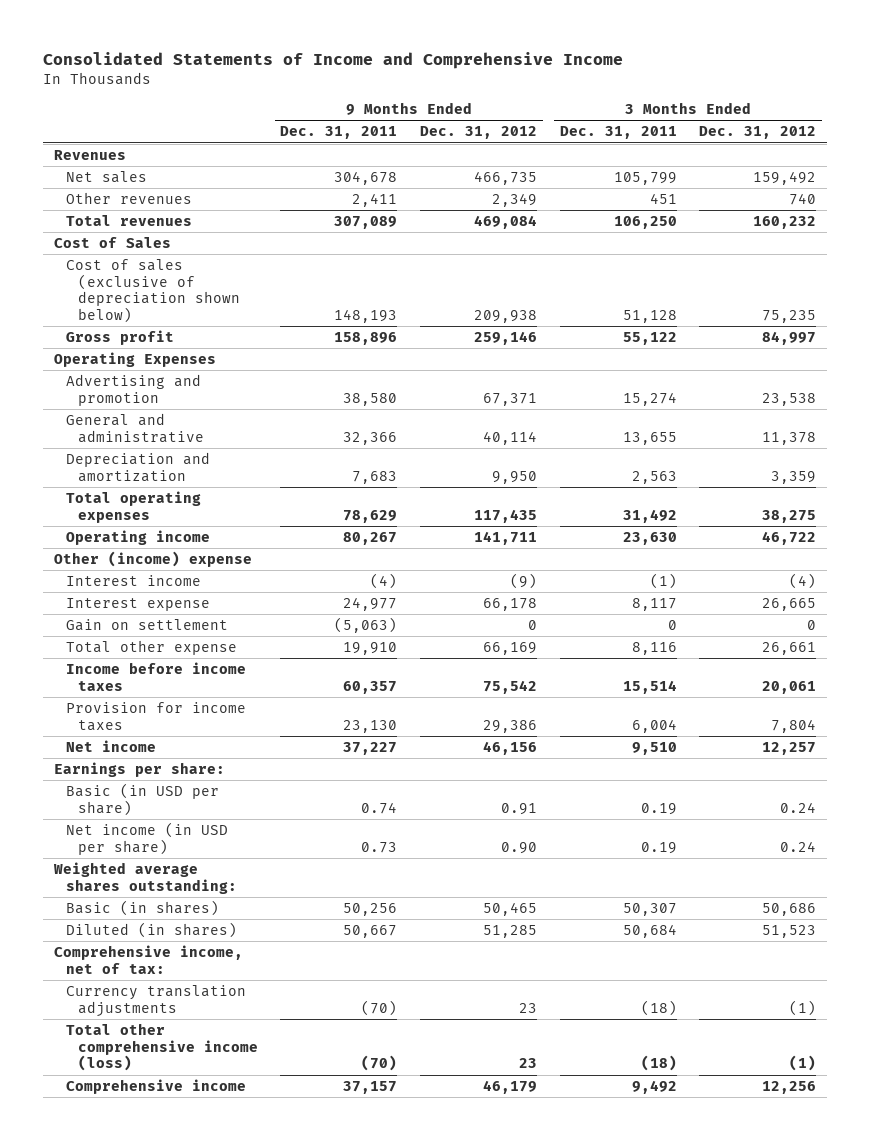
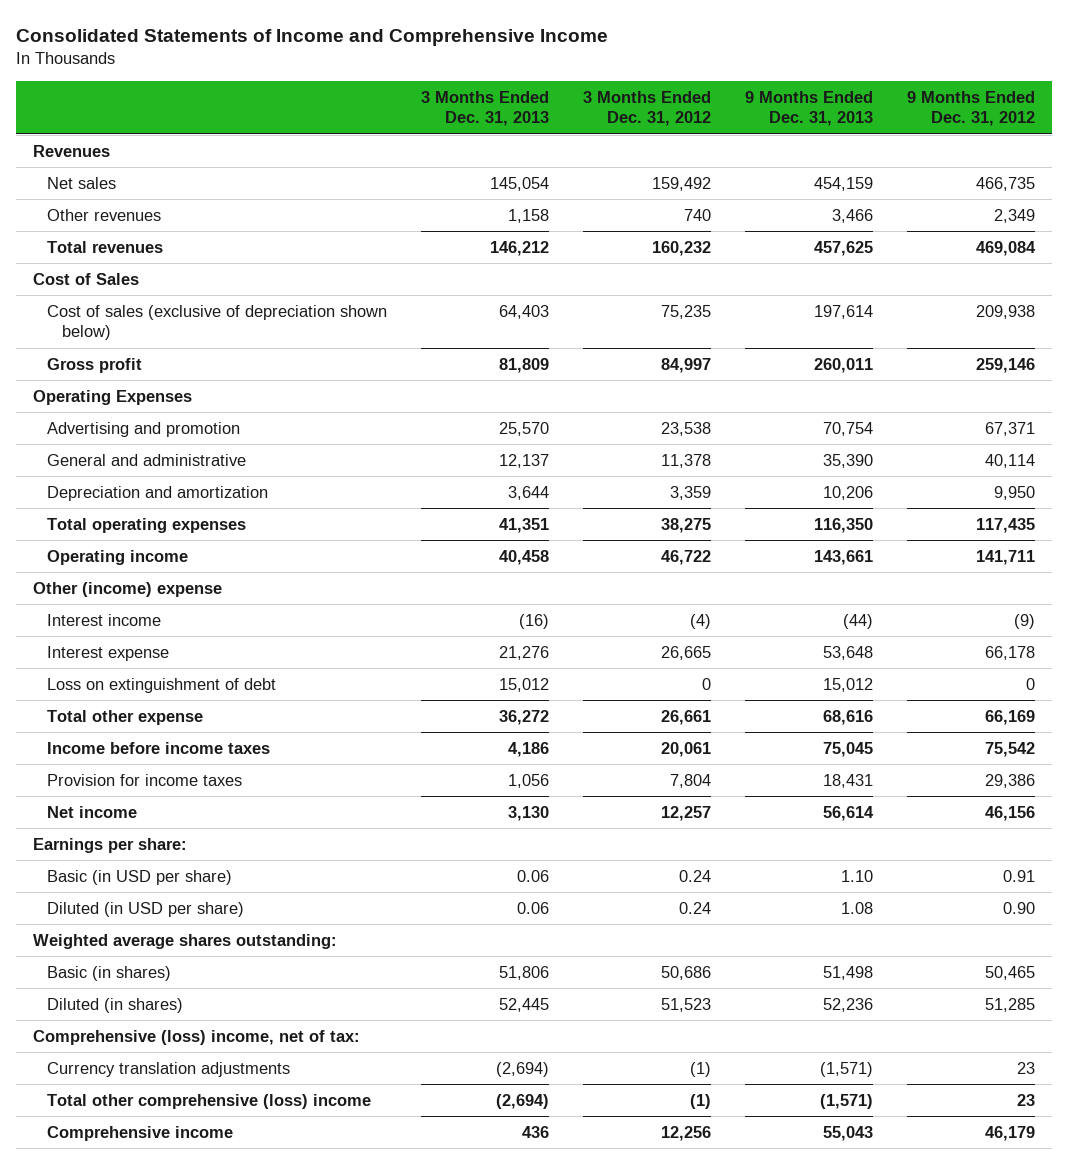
- | 9 Months Ended Dec. 31, 2011 | 9 Months Ended Dec. 31, 2012 | 3 Months Ended Dec. 31, 2011 | 3 Months Ended Dec. 31, 2012
+ | 3 Months Ended Dec. 31, 2013 | 3 Months Ended Dec. 31, 2012 | 9 Months Ended Dec. 31, 2013 | 9 Months Ended Dec. 31, 2012
- Gain on settlement | (5,063) | 0 | 0 | 0
+ Loss on extinguishment of debt | 15,012 | 0 | 15,012 | 0
- Net income (in USD per share) | 0.73 | 0.90 | 0.19 | 0.24
+ Diluted (in USD per share) | 0.06 | 0.24 | 1.08 | 0.90
- Comprehensive income, net of tax:
+ Comprehensive (loss) income, net of tax:
- Total other comprehensive income (loss) | (70) | 23 | (18) | (1)
+ Total other comprehensive (loss) income | (2,694) | (1) | (1,571) | 23

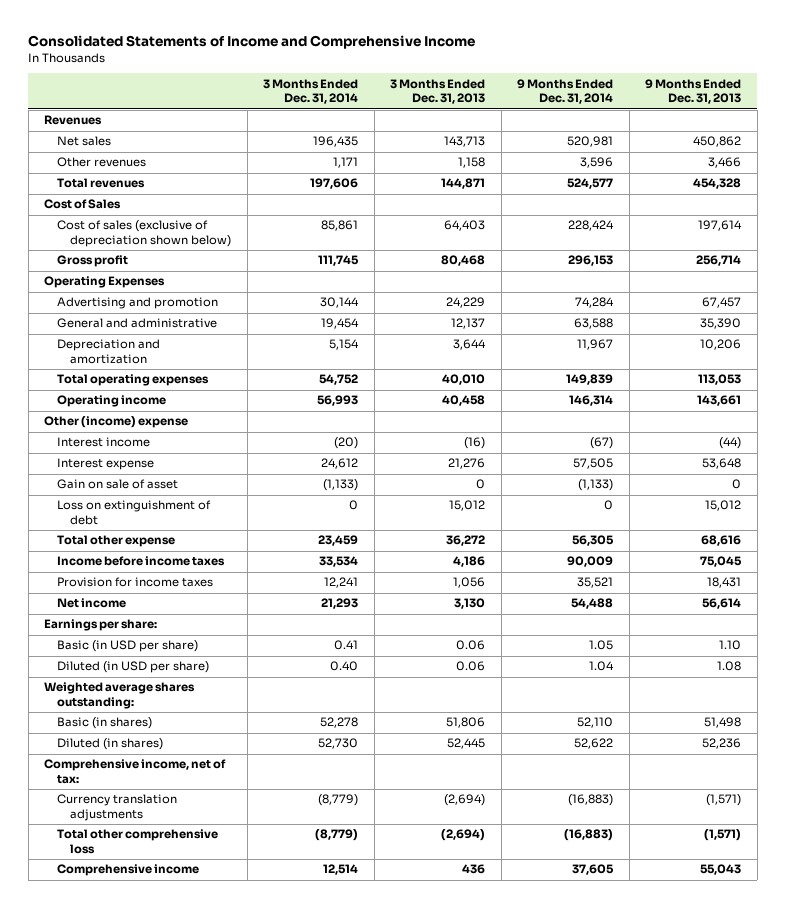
- | 3 Months Ended Dec. 31, 2013 | 3 Months Ended Dec. 31, 2012 | 9 Months Ended Dec. 31, 2013 | 9 Months Ended Dec. 31, 2012
+ | 3 Months Ended Dec. 31, 2014 | 3 Months Ended Dec. 31, 2013 | 9 Months Ended Dec. 31, 2014 | 9 Months Ended Dec. 31, 2013
- Net sales | 145,054 | 159,492 | 454,159 | 466,735
+ Net sales | 196,435 | 143,713 | 520,981 | 450,862
- Total revenues | 146,212 | 160,232 | 457,625 | 469,084
+ Total revenues | 197,606 | 144,871 | 524,577 | 454,328
- Gross profit | 81,809 | 84,997 | 260,011 | 259,146
+ Gross profit | 111,745 | 80,468 | 296,153 | 256,714
- Advertising and promotion | 25,570 | 23,538 | 70,754 | 67,371
+ Advertising and promotion | 30,144 | 24,229 | 74,284 | 67,457
- Total operating expenses | 41,351 | 38,275 | 116,350 | 117,435
+ Total operating expenses | 54,752 | 40,010 | 149,839 | 113,053
+ Gain on sale of asset | (1,133) | 0 | (1,133) | 0
- Comprehensive (loss) income, net of tax:
+ Comprehensive income, net of tax:
- Total other comprehensive (loss) income | (2,694) | (1) | (1,571) | 23
+ Total other comprehensive loss | (8,779) | (2,694) | (16,883) | (1,571)

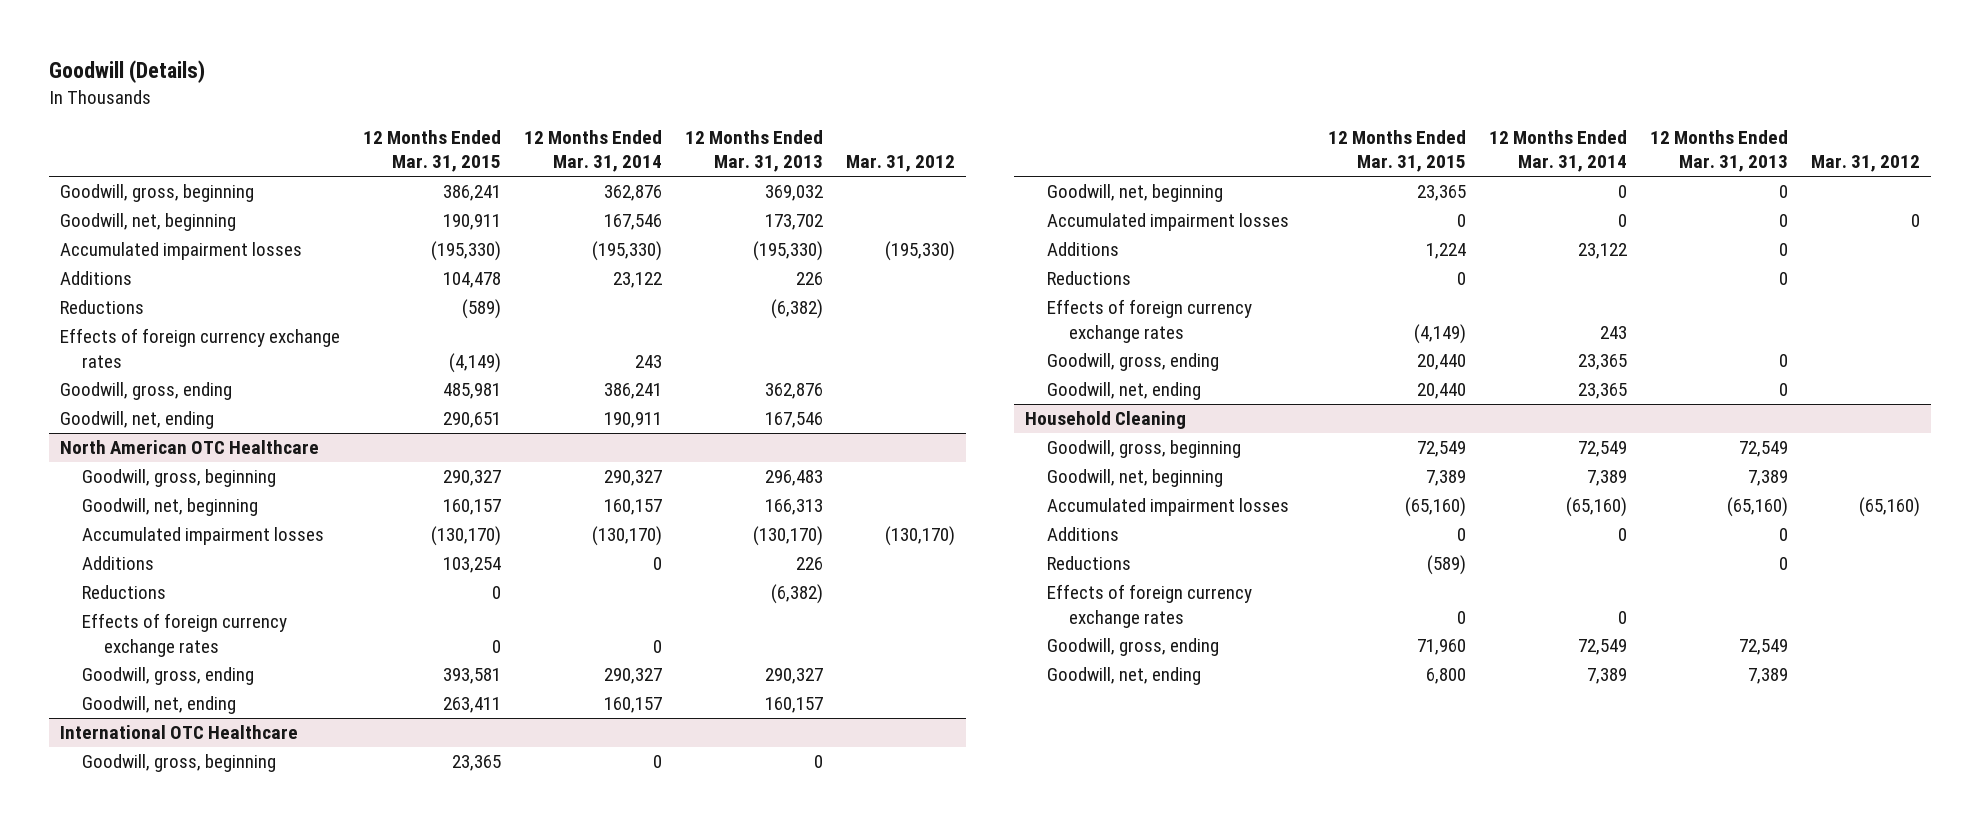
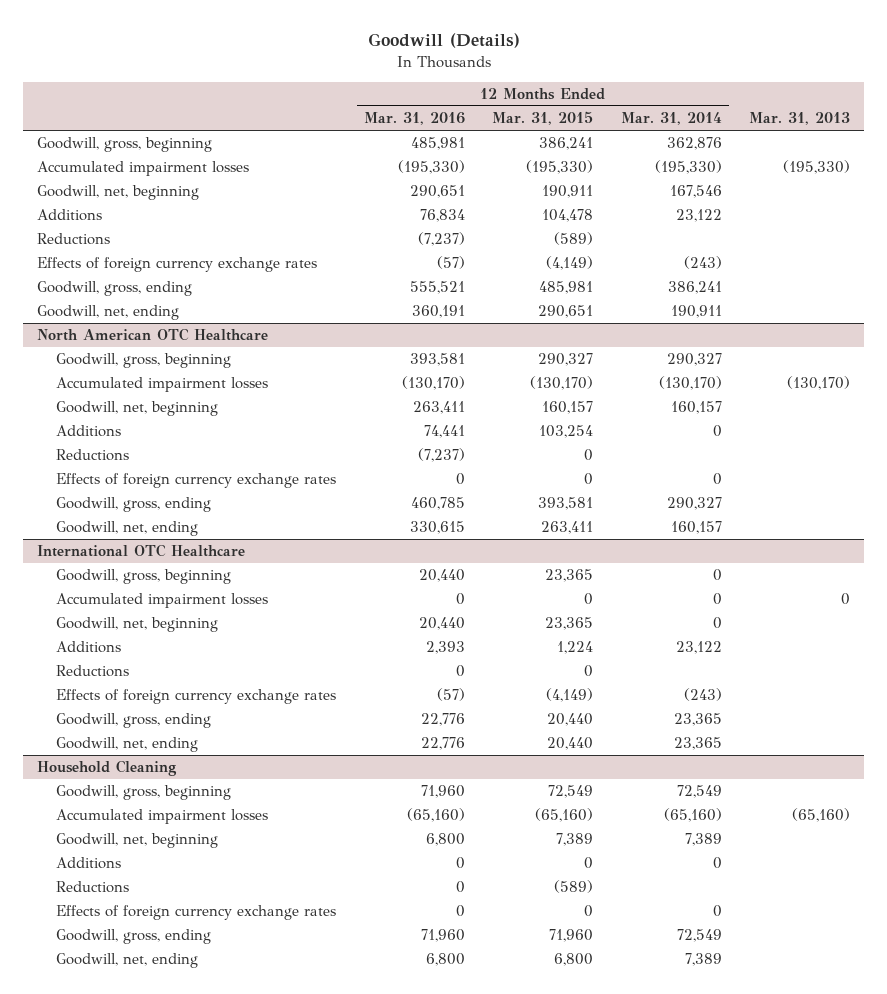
- | 12 Months Ended Mar. 31, 2015 | 12 Months Ended Mar. 31, 2014 | 12 Months Ended Mar. 31, 2013 | Mar. 31, 2012
+ | 12 Months Ended Mar. 31, 2016 | 12 Months Ended Mar. 31, 2015 | 12 Months Ended Mar. 31, 2014 | Mar. 31, 2013
moved down: Goodwill, net, beginning | 290,651 | 190,911 | 167,546 |
- Effects of foreign currency exchange rates | (4,149) | 243 | |
+ Effects of foreign currency exchange rates | (57) | (4,149) | (243) |
@ North American OTC Healthcare
moved down: Goodwill, net, beginning | 263,411 | 160,157 | 160,157 |
@ International OTC Healthcare
moved down: Goodwill, net, beginning | 20,440 | 23,365 | 0 |
- Effects of foreign currency exchange rates | (4,149) | 243 | |
+ Effects of foreign currency exchange rates | (57) | (4,149) | (243) |
@ Household Cleaning
moved down: Goodwill, net, beginning | 6,800 | 7,389 | 7,389 |

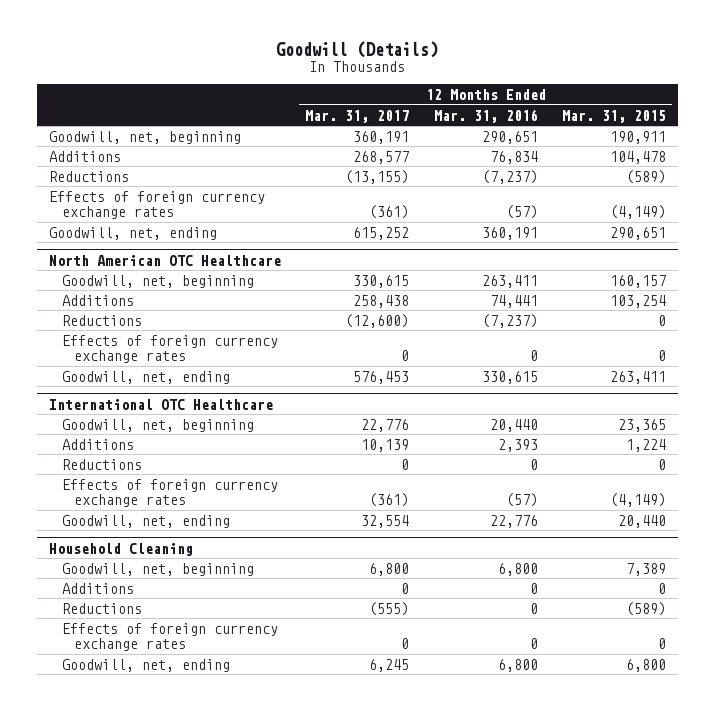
- | 12 Months Ended Mar. 31, 2016 | 12 Months Ended Mar. 31, 2015 | 12 Months Ended Mar. 31, 2014 | Mar. 31, 2013
+ | 12 Months Ended Mar. 31, 2017 | 12 Months Ended Mar. 31, 2016 | 12 Months Ended Mar. 31, 2015
- Goodwill, gross, beginning | 485,981 | 386,241 | 362,876 |
- Accumulated impairment losses | (195,330) | (195,330) | (195,330) | (195,330)
- Goodwill, gross, ending | 555,521 | 485,981 | 386,241 |
@ North American OTC Healthcare
- Goodwill, gross, beginning | 393,581 | 290,327 | 290,327 |
- Accumulated impairment losses | (130,170) | (130,170) | (130,170) | (130,170)
- Goodwill, gross, ending | 460,785 | 393,581 | 290,327 |
@ International OTC Healthcare
- Goodwill, gross, beginning | 20,440 | 23,365 | 0 |
- Accumulated impairment losses | 0 | 0 | 0 | 0
- Goodwill, gross, ending | 22,776 | 20,440 | 23,365 |
@ Household Cleaning
- Goodwill, gross, beginning | 71,960 | 72,549 | 72,549 |
- Accumulated impairment losses | (65,160) | (65,160) | (65,160) | (65,160)
- Goodwill, gross, ending | 71,960 | 71,960 | 72,549 |

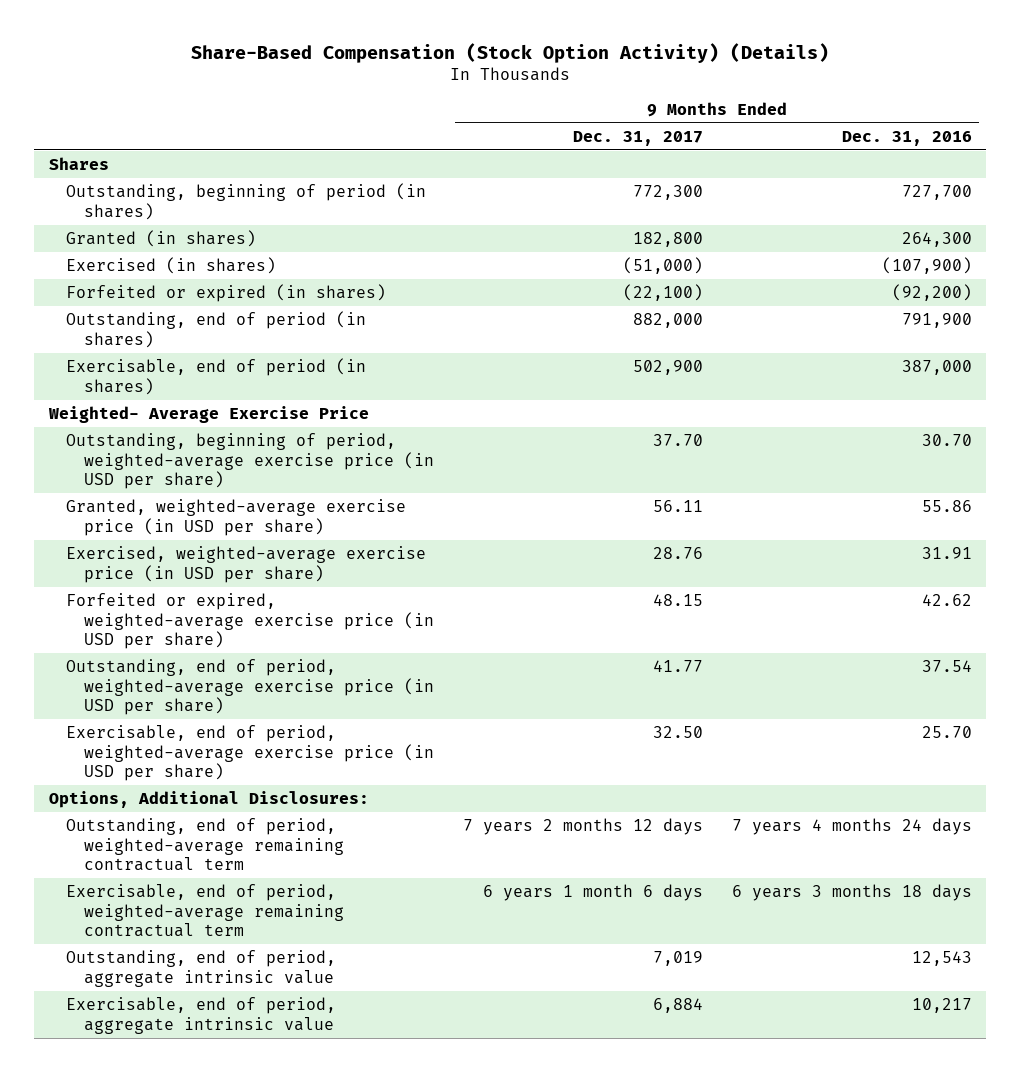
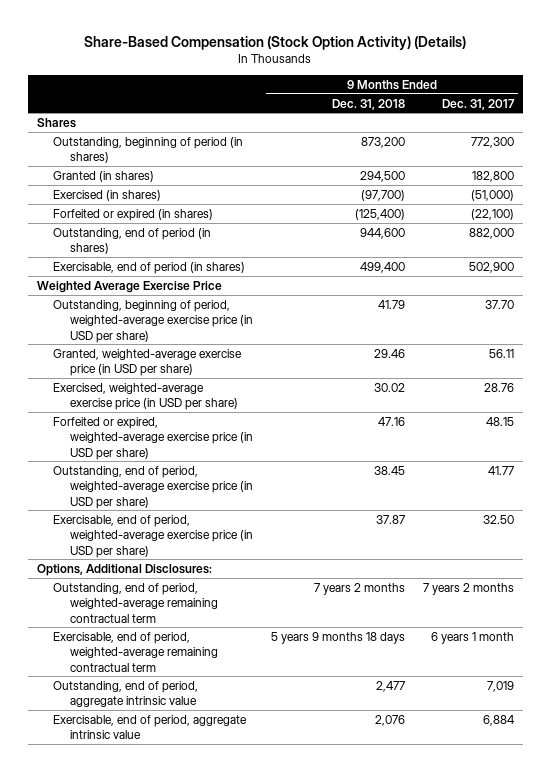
- | 9 Months Ended Dec. 31, 2017 | 9 Months Ended Dec. 31, 2016
+ | 9 Months Ended Dec. 31, 2018 | 9 Months Ended Dec. 31, 2017
- Weighted- Average Exercise Price
+ Weighted Average Exercise Price
- Outstanding, end of period, weighted-average remaining contractual term | 7 years 2 months 12 days | 7 years 4 months 24 days
- Exercisable, end of period, weighted-average remaining contractual term | 6 years 1 month 6 days | 6 years 3 months 18 days
+ Outstanding, end of period, weighted-average remaining contractual term | 7 years 2 months | 7 years 2 months
+ Exercisable, end of period, weighted-average remaining contractual term | 5 years 9 months 18 days | 6 years 1 month

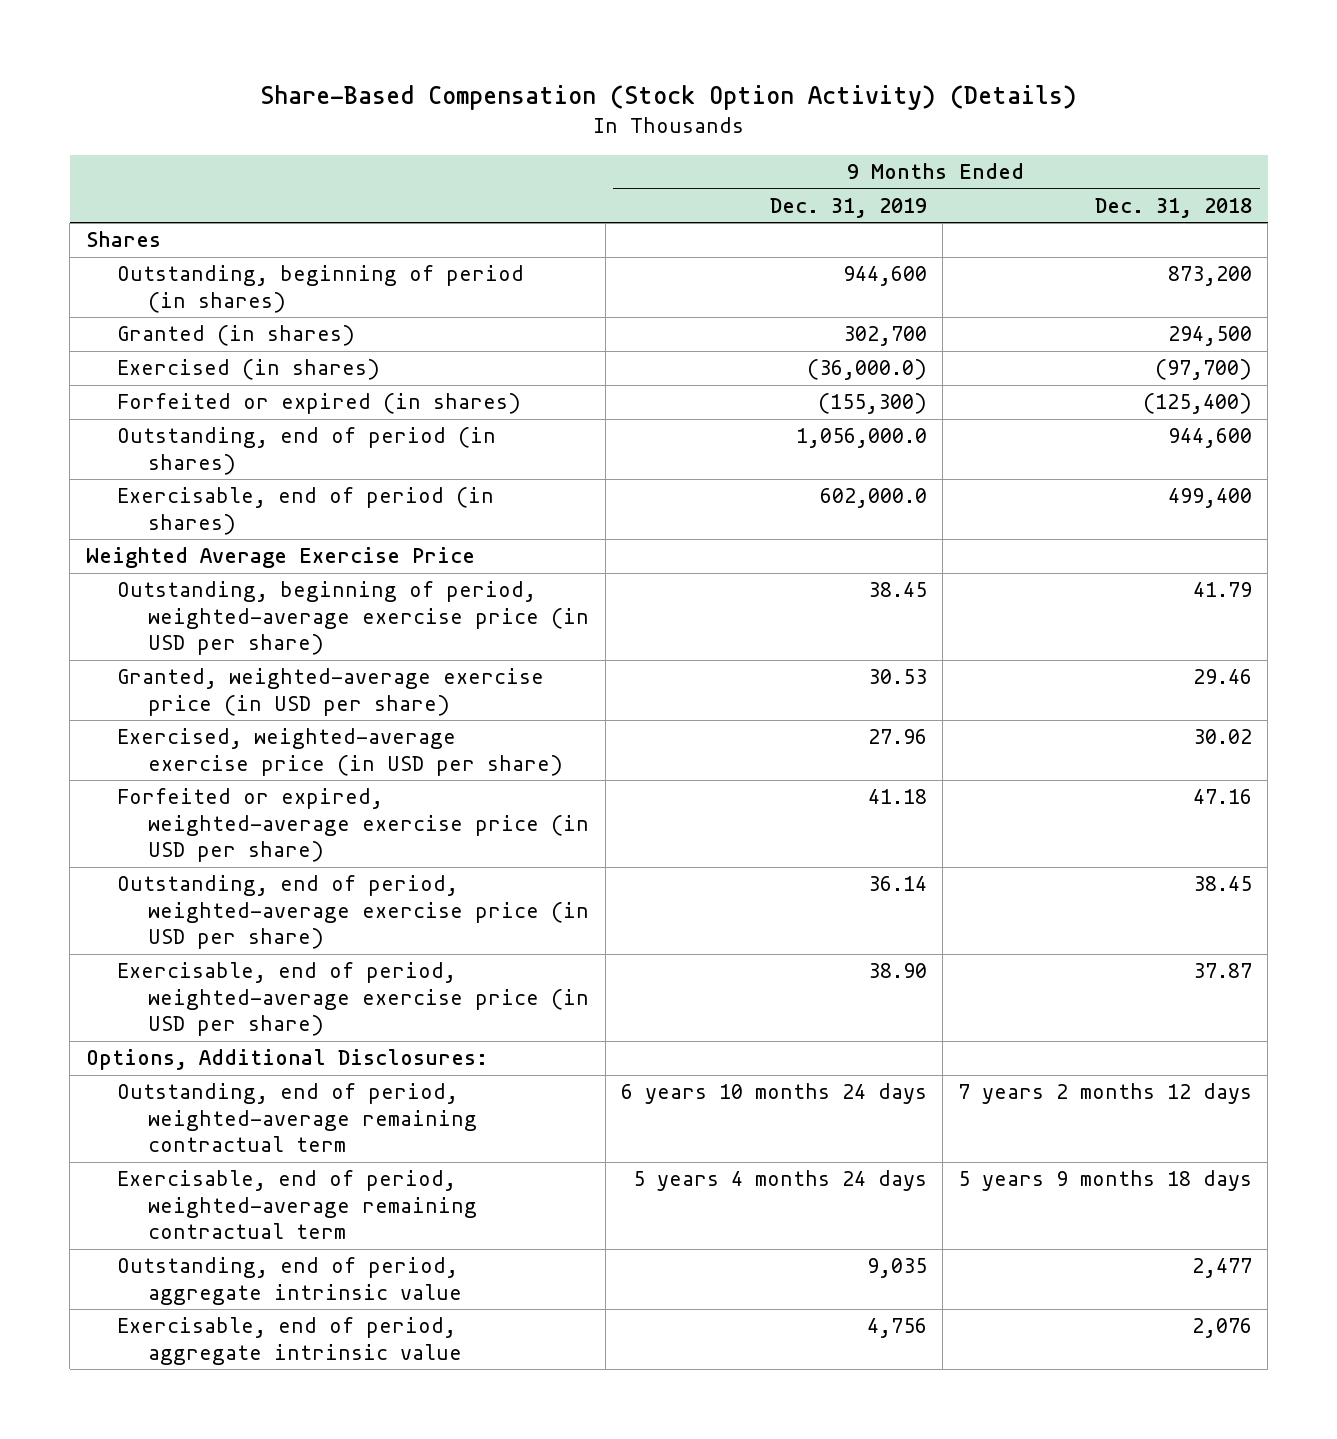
- | 9 Months Ended Dec. 31, 2018 | 9 Months Ended Dec. 31, 2017
+ | 9 Months Ended Dec. 31, 2019 | 9 Months Ended Dec. 31, 2018
- Outstanding, end of period, weighted-average remaining contractual term | 7 years 2 months | 7 years 2 months
+ Outstanding, end of period, weighted-average remaining contractual term | 6 years 10 months 24 days | 7 years 2 months 12 days

